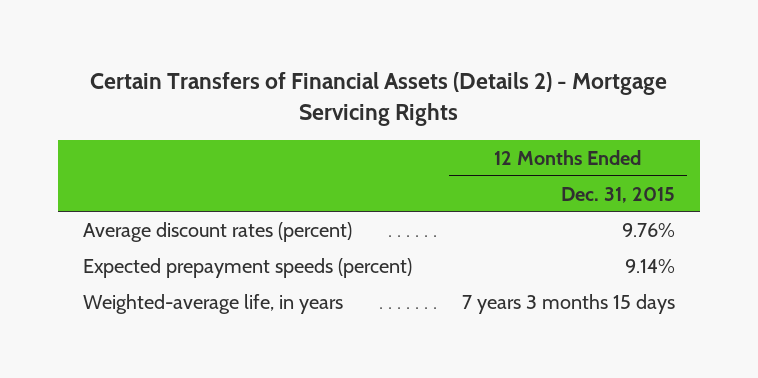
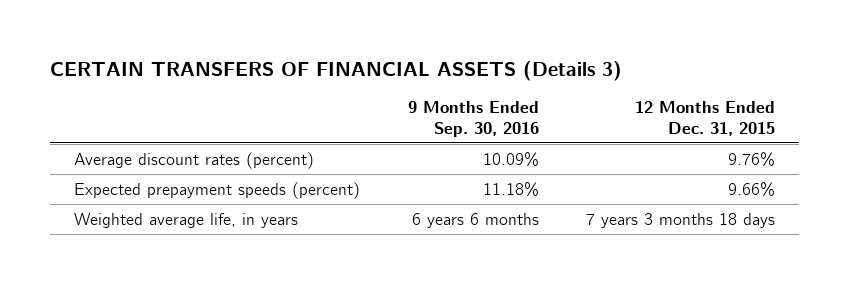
- Certain Transfers of Financial Assets (Details 2) - Mortgage Servicing Rights
+ CERTAIN TRANSFERS OF FINANCIAL ASSETS (Details 3)
- | 12 Months Ended Dec. 31, 2015
+ | 9 Months Ended Sep. 30, 2016 | 12 Months Ended Dec. 31, 2015
- Expected prepayment speeds (percent) | 9.14%
- Weighted-average life, in years | 7 years 3 months 15 days
+ Expected prepayment speeds (percent) | 11.18% | 9.66%
+ Weighted average life, in years | 6 years 6 months | 7 years 3 months 18 days

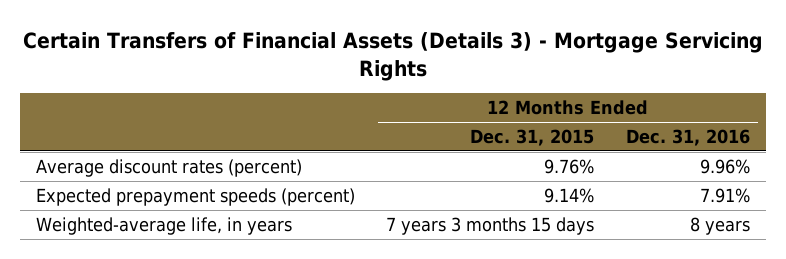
- CERTAIN TRANSFERS OF FINANCIAL ASSETS (Details 3)
+ Certain Transfers of Financial Assets (Details 3) - Mortgage Servicing Rights
- | 9 Months Ended Sep. 30, 2016 | 12 Months Ended Dec. 31, 2015
+ | 12 Months Ended Dec. 31, 2015 | 12 Months Ended Dec. 31, 2016
- Expected prepayment speeds (percent) | 11.18% | 9.66%
- Weighted average life, in years | 6 years 6 months | 7 years 3 months 18 days
+ Expected prepayment speeds (percent) | 9.14% | 7.91%
+ Weighted-average life, in years | 7 years 3 months 15 days | 8 years

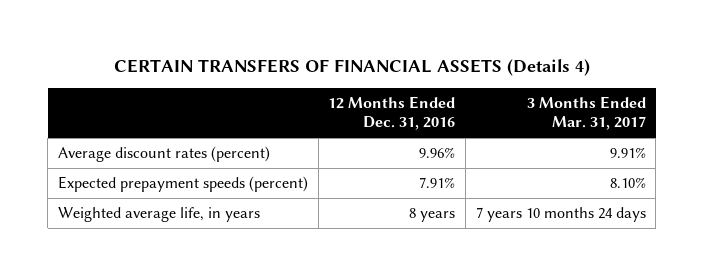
- Certain Transfers of Financial Assets (Details 3) - Mortgage Servicing Rights
+ CERTAIN TRANSFERS OF FINANCIAL ASSETS (Details 4)
- | 12 Months Ended Dec. 31, 2015 | 12 Months Ended Dec. 31, 2016
+ | 12 Months Ended Dec. 31, 2016 | 3 Months Ended Mar. 31, 2017
- Weighted-average life, in years | 7 years 3 months 15 days | 8 years
+ Weighted average life, in years | 8 years | 7 years 10 months 24 days

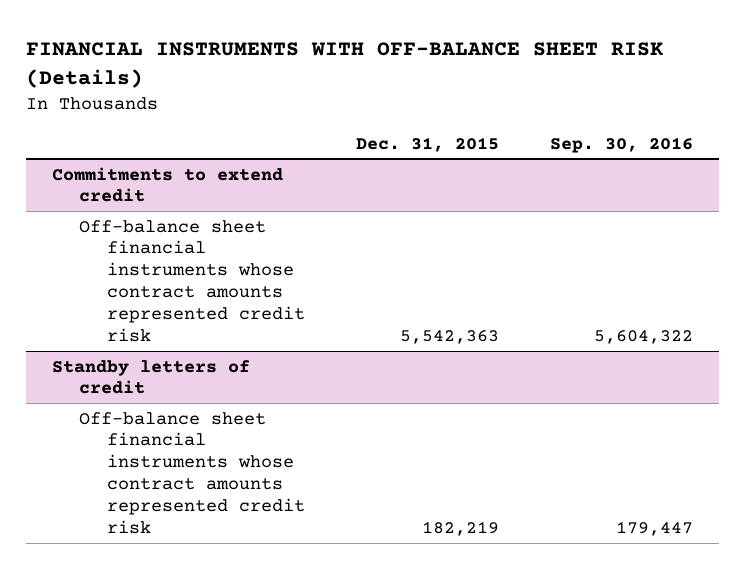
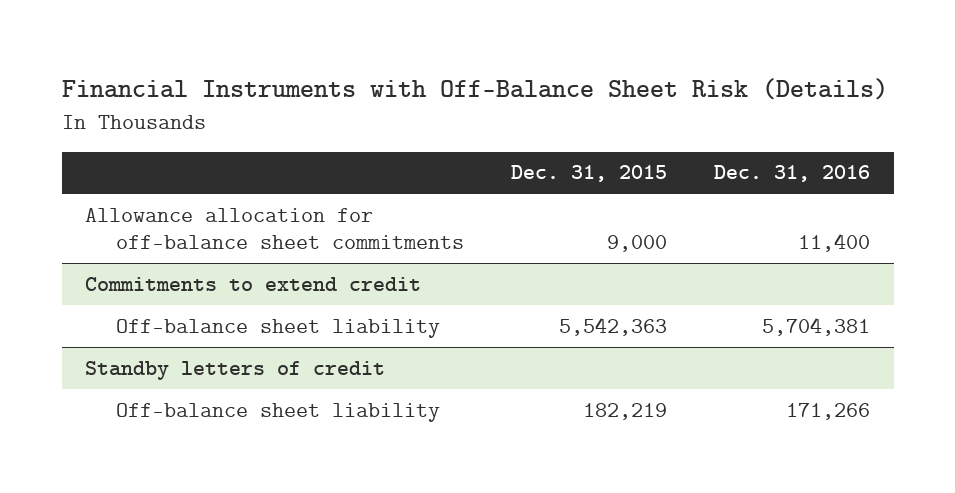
- FINANCIAL INSTRUMENTS WITH OFF-BALANCE SHEET RISK (Details)
+ Financial Instruments with Off-Balance Sheet Risk (Details)
- | Dec. 31, 2015 | Sep. 30, 2016
+ | Dec. 31, 2015 | Dec. 31, 2016
+ Allowance allocation for off-balance sheet commitments | 9,000 | 11,400
@ Commitments to extend credit
- Off-balance sheet financial instruments whose contract amounts represented credit risk | 5,542,363 | 5,604,322
+ Off-balance sheet liability | 5,542,363 | 5,704,381
@ Standby letters of credit
- Off-balance sheet financial instruments whose contract amounts represented credit risk | 182,219 | 179,447
+ Off-balance sheet liability | 182,219 | 171,266

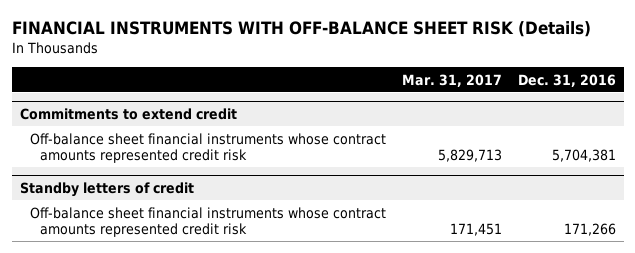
- Financial Instruments with Off-Balance Sheet Risk (Details)
+ FINANCIAL INSTRUMENTS WITH OFF-BALANCE SHEET RISK (Details)
- | Dec. 31, 2015 | Dec. 31, 2016
+ | Mar. 31, 2017 | Dec. 31, 2016
- Allowance allocation for off-balance sheet commitments | 9,000 | 11,400
@ Commitments to extend credit
- Off-balance sheet liability | 5,542,363 | 5,704,381
+ Off-balance sheet financial instruments whose contract amounts represented credit risk | 5,829,713 | 5,704,381
@ Standby letters of credit
- Off-balance sheet liability | 182,219 | 171,266
+ Off-balance sheet financial instruments whose contract amounts represented credit risk | 171,451 | 171,266

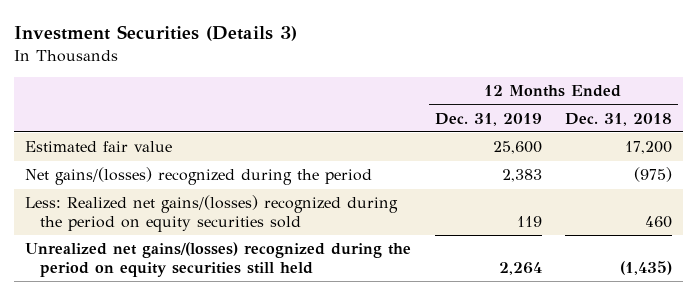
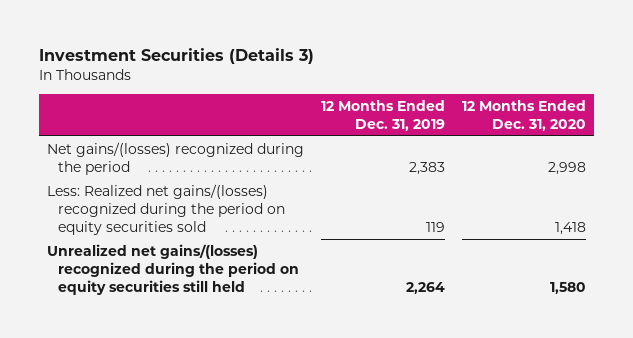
- | 12 Months Ended Dec. 31, 2019 | 12 Months Ended Dec. 31, 2018
+ | 12 Months Ended Dec. 31, 2019 | 12 Months Ended Dec. 31, 2020
- Estimated fair value | 25,600 | 17,200

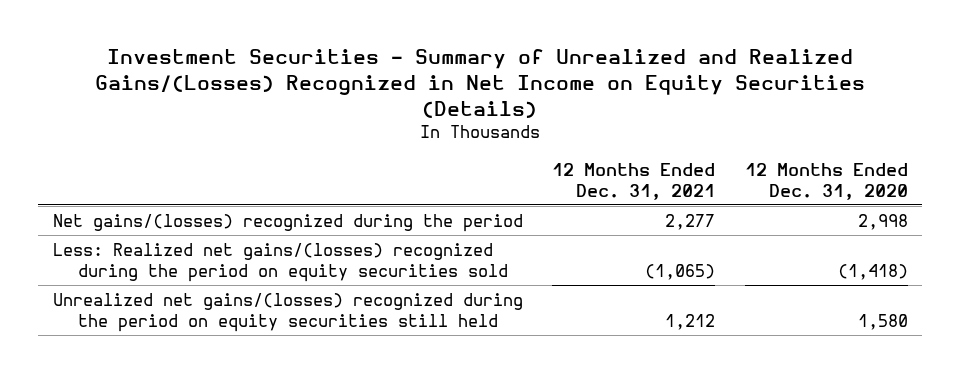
- Investment Securities (Details 3)
+ Investment Securities - Summary of Unrealized and Realized Gains/(Losses) Recognized in Net Income on Equity Securities (Details)
- | 12 Months Ended Dec. 31, 2019 | 12 Months Ended Dec. 31, 2020
+ | 12 Months Ended Dec. 31, 2021 | 12 Months Ended Dec. 31, 2020
- Less: Realized net gains/(losses) recognized during the period on equity securities sold | 119 | 1,418
+ Less: Realized net gains/(losses) recognized during the period on equity securities sold | (1,065) | (1,418)

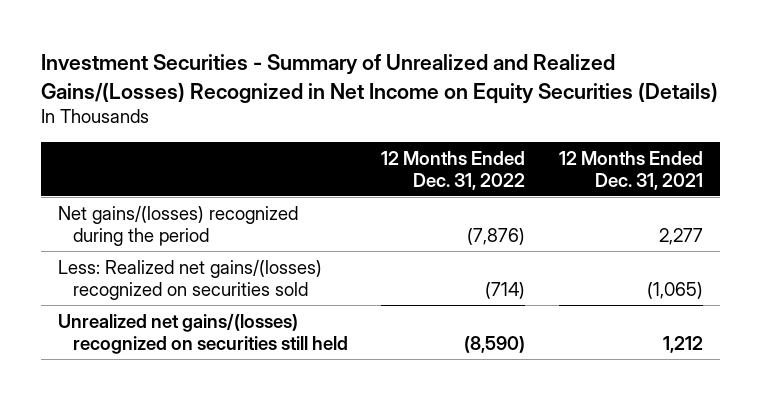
- | 12 Months Ended Dec. 31, 2021 | 12 Months Ended Dec. 31, 2020
+ | 12 Months Ended Dec. 31, 2022 | 12 Months Ended Dec. 31, 2021
- Less: Realized net gains/(losses) recognized during the period on equity securities sold | (1,065) | (1,418)
- Unrealized net gains/(losses) recognized during the period on equity securities still held | 1,212 | 1,580
+ Less: Realized net gains/(losses) recognized on securities sold | (714) | (1,065)
+ Unrealized net gains/(losses) recognized on securities still held | (8,590) | 1,212

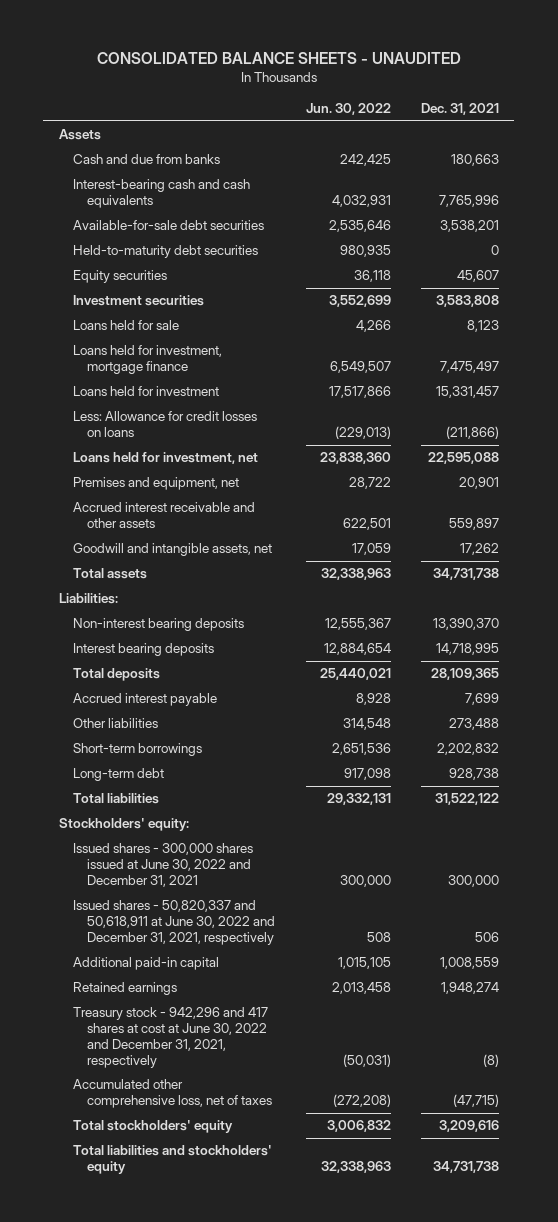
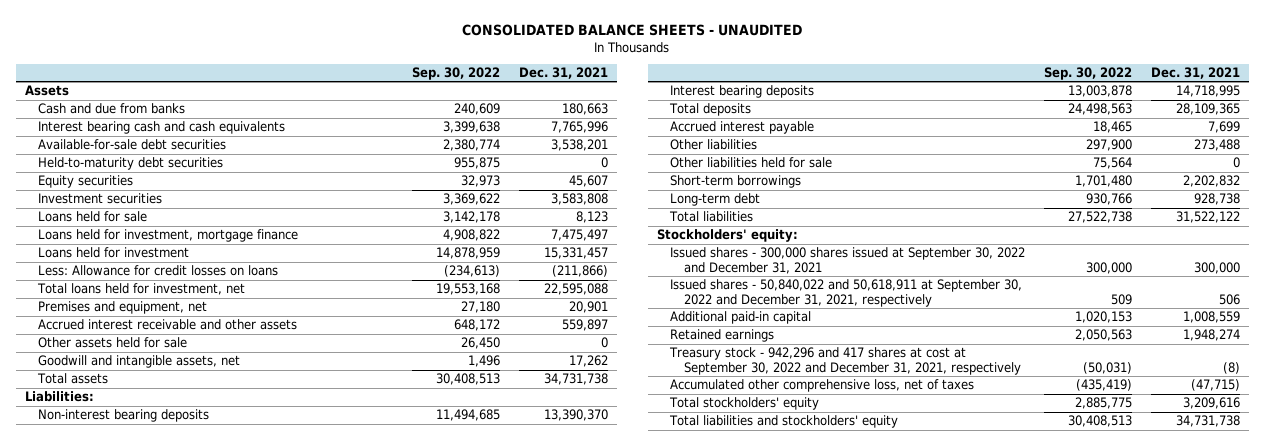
- | Jun. 30, 2022 | Dec. 31, 2021
+ | Sep. 30, 2022 | Dec. 31, 2021
- Interest-bearing cash and cash equivalents | 4,032,931 | 7,765,996
+ Interest bearing cash and cash equivalents | 3,399,638 | 7,765,996
- Loans held for investment, net | 23,838,360 | 22,595,088
+ Total loans held for investment, net | 19,553,168 | 22,595,088
+ Other assets held for sale | 26,450 | 0
+ Other liabilities held for sale | 75,564 | 0
- Issued shares - 300,000 shares issued at June 30, 2022 and December 31, 2021 | 300,000 | 300,000
- Issued shares - 50,820,337 and 50,618,911 at June 30, 2022 and December 31, 2021, respectively | 508 | 506
+ Issued shares - 300,000 shares issued at September 30, 2022 and December 31, 2021 | 300,000 | 300,000
+ Issued shares - 50,840,022 and 50,618,911 at September 30, 2022 and December 31, 2021, respectively | 509 | 506
- Treasury stock - 942,296 and 417 shares at cost at June 30, 2022 and December 31, 2021, respectively | (50,031) | (8)
+ Treasury stock - 942,296 and 417 shares at cost at September 30, 2022 and December 31, 2021, respectively | (50,031) | (8)

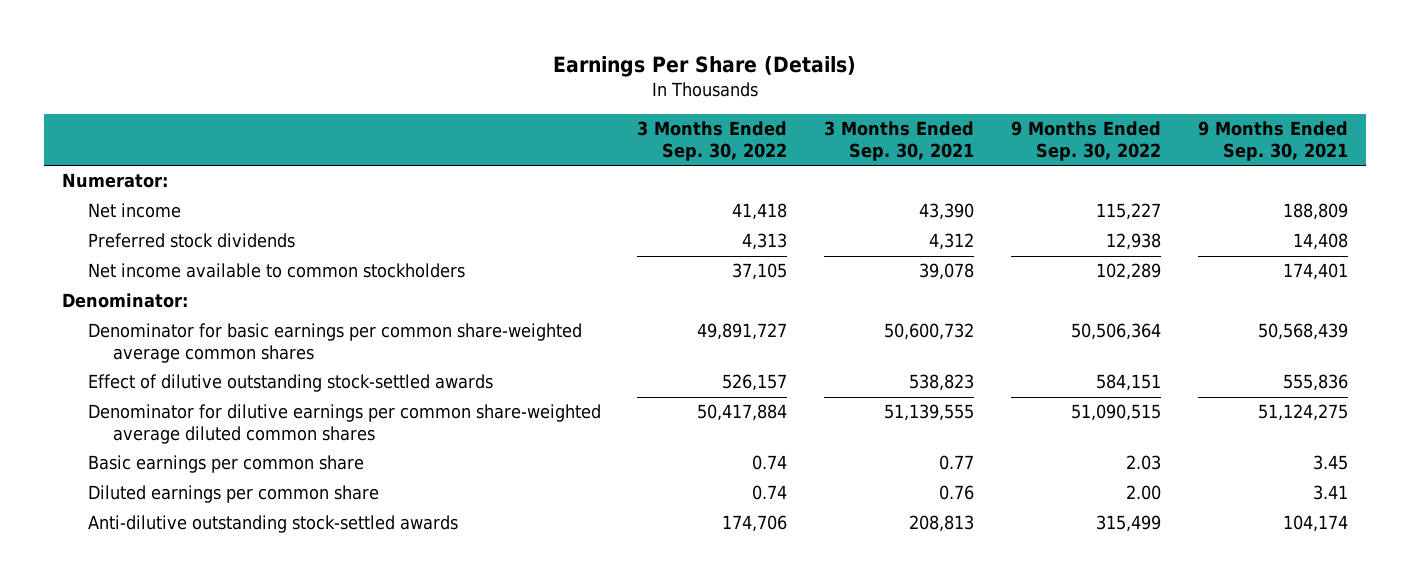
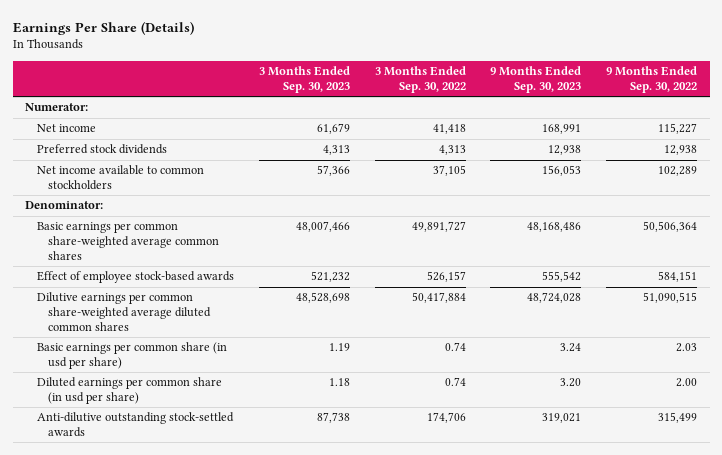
- | 3 Months Ended Sep. 30, 2022 | 3 Months Ended Sep. 30, 2021 | 9 Months Ended Sep. 30, 2022 | 9 Months Ended Sep. 30, 2021
+ | 3 Months Ended Sep. 30, 2023 | 3 Months Ended Sep. 30, 2022 | 9 Months Ended Sep. 30, 2023 | 9 Months Ended Sep. 30, 2022
- Denominator for basic earnings per common share-weighted average common shares | 49,891,727 | 50,600,732 | 50,506,364 | 50,568,439
- Effect of dilutive outstanding stock-settled awards | 526,157 | 538,823 | 584,151 | 555,836
- Denominator for dilutive earnings per common share-weighted average diluted common shares | 50,417,884 | 51,139,555 | 51,090,515 | 51,124,275
- Basic earnings per common share | 0.74 | 0.77 | 2.03 | 3.45
- Diluted earnings per common share | 0.74 | 0.76 | 2.00 | 3.41
+ Basic earnings per common share-weighted average common shares | 48,007,466 | 49,891,727 | 48,168,486 | 50,506,364
+ Effect of employee stock-based awards | 521,232 | 526,157 | 555,542 | 584,151
+ Dilutive earnings per common share-weighted average diluted common shares | 48,528,698 | 50,417,884 | 48,724,028 | 51,090,515
+ Basic earnings per common share (in usd per share) | 1.19 | 0.74 | 3.24 | 2.03
+ Diluted earnings per common share (in usd per share) | 1.18 | 0.74 | 3.20 | 2.00

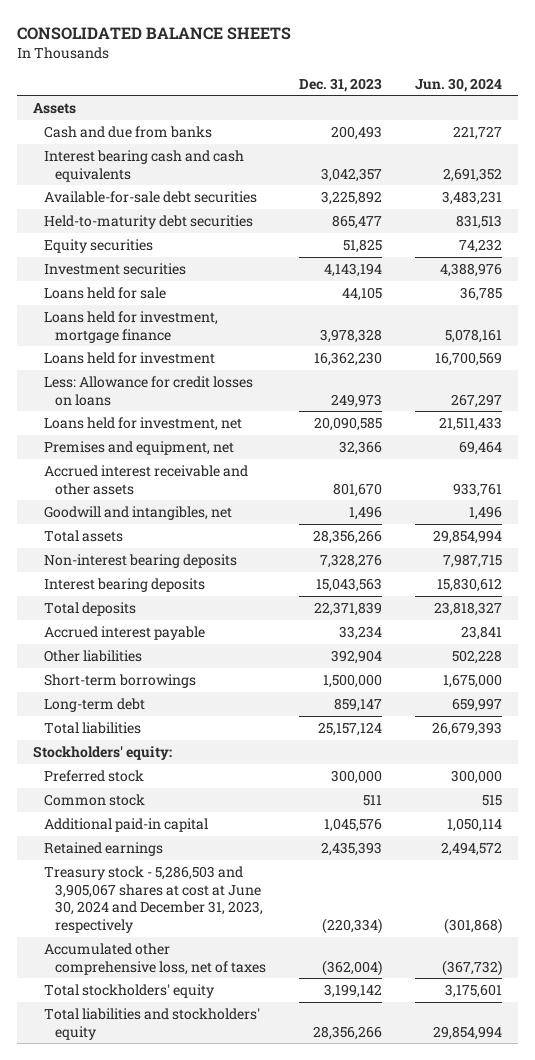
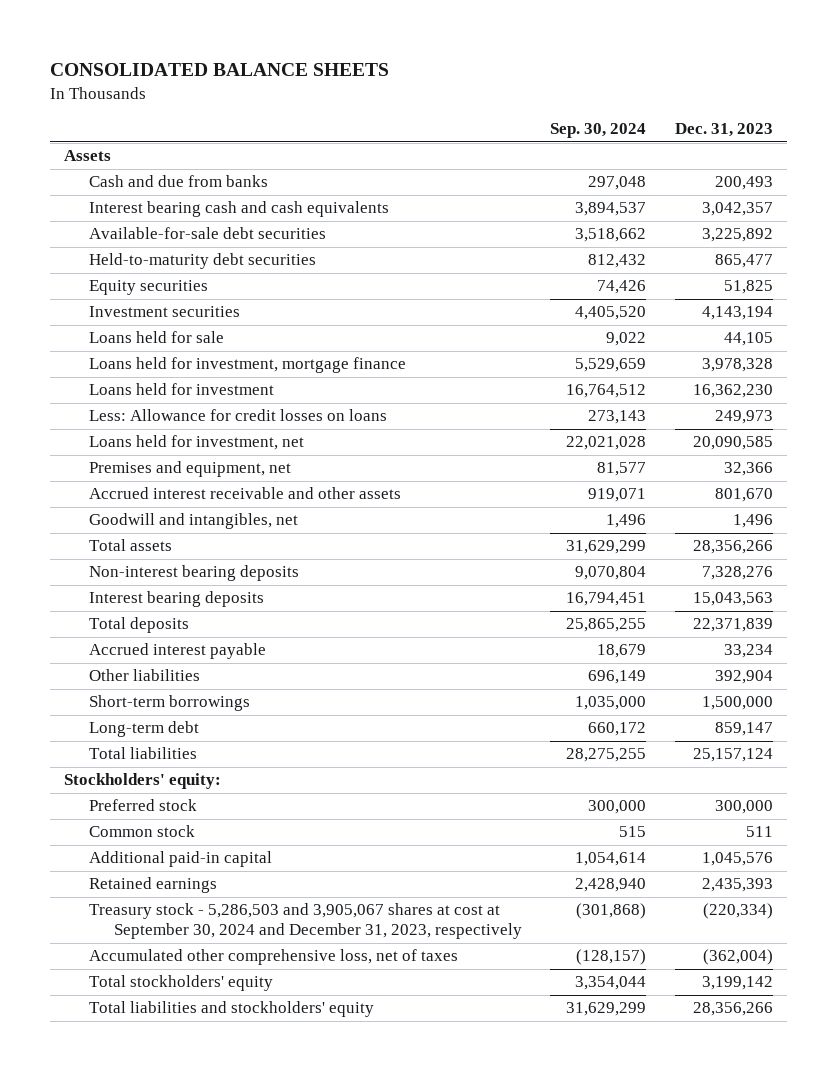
- | Dec. 31, 2023 | Jun. 30, 2024
+ | Sep. 30, 2024 | Dec. 31, 2023
- Treasury stock - 5,286,503 and 3,905,067 shares at cost at June 30, 2024 and December 31, 2023, respectively | (220,334) | (301,868)
+ Treasury stock - 5,286,503 and 3,905,067 shares at cost at September 30, 2024 and December 31, 2023, respectively | (301,868) | (220,334)

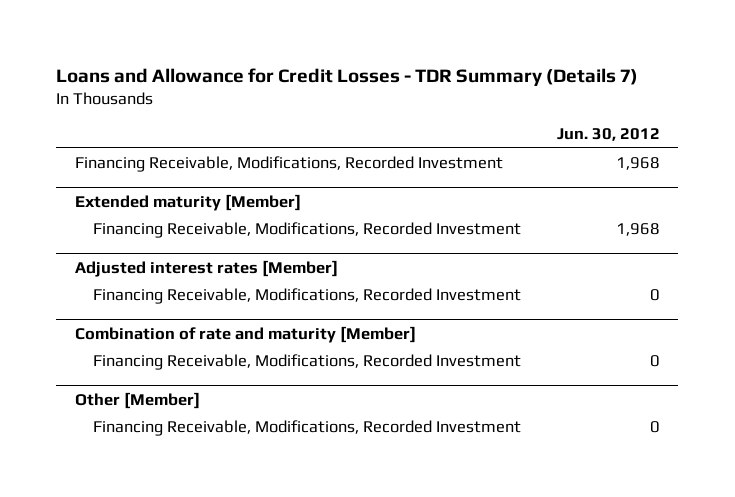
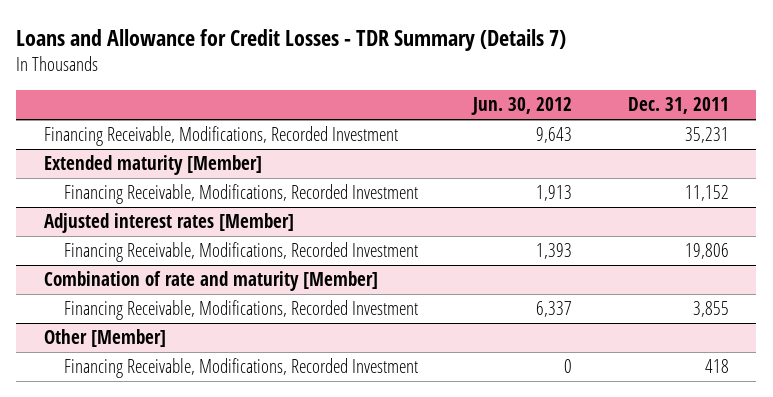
- | Jun. 30, 2012
+ | Jun. 30, 2012 | Dec. 31, 2011
- Financing Receivable, Modifications, Recorded Investment | 1,968
+ Financing Receivable, Modifications, Recorded Investment | 9,643 | 35,231
@ Extended maturity [Member]
- Financing Receivable, Modifications, Recorded Investment | 1,968
+ Financing Receivable, Modifications, Recorded Investment | 1,913 | 11,152
@ Adjusted interest rates [Member]
- Financing Receivable, Modifications, Recorded Investment | 0
+ Financing Receivable, Modifications, Recorded Investment | 1,393 | 19,806
@ Combination of rate and maturity [Member]
- Financing Receivable, Modifications, Recorded Investment | 0
+ Financing Receivable, Modifications, Recorded Investment | 6,337 | 3,855

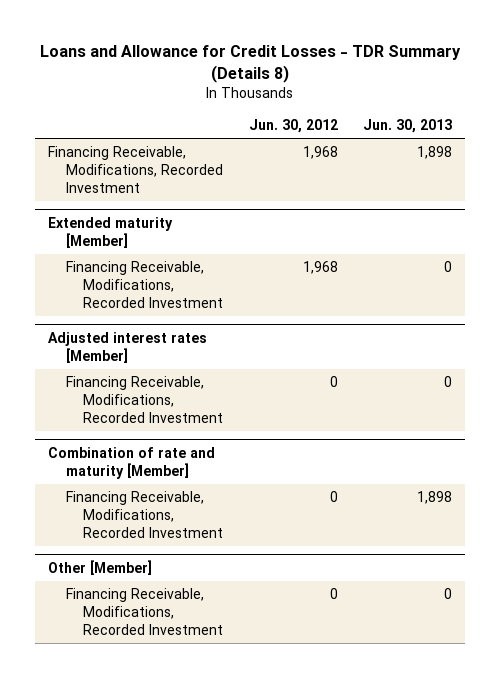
- Loans and Allowance for Credit Losses - TDR Summary (Details 7)
+ Loans and Allowance for Credit Losses - TDR Summary (Details 8)
- | Jun. 30, 2012 | Dec. 31, 2011
+ | Jun. 30, 2012 | Jun. 30, 2013
- Financing Receivable, Modifications, Recorded Investment | 9,643 | 35,231
+ Financing Receivable, Modifications, Recorded Investment | 1,968 | 1,898
@ Extended maturity [Member]
- Financing Receivable, Modifications, Recorded Investment | 1,913 | 11,152
+ Financing Receivable, Modifications, Recorded Investment | 1,968 | 0
@ Adjusted interest rates [Member]
- Financing Receivable, Modifications, Recorded Investment | 1,393 | 19,806
+ Financing Receivable, Modifications, Recorded Investment | 0 | 0
@ Combination of rate and maturity [Member]
- Financing Receivable, Modifications, Recorded Investment | 6,337 | 3,855
+ Financing Receivable, Modifications, Recorded Investment | 0 | 1,898

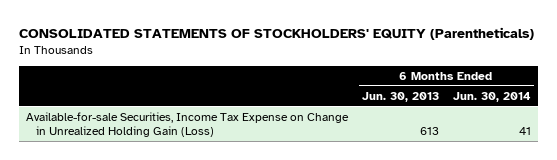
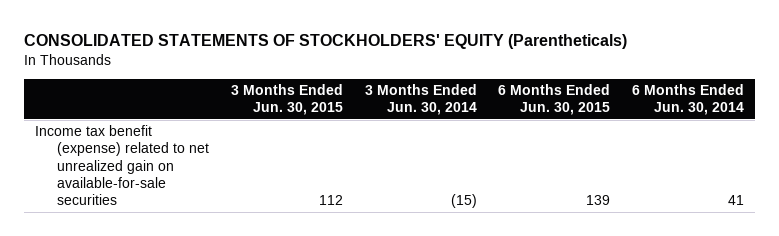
- | 6 Months Ended Jun. 30, 2013 | 6 Months Ended Jun. 30, 2014
+ | 3 Months Ended Jun. 30, 2015 | 3 Months Ended Jun. 30, 2014 | 6 Months Ended Jun. 30, 2015 | 6 Months Ended Jun. 30, 2014
- Available-for-sale Securities, Income Tax Expense on Change in Unrealized Holding Gain (Loss) | 613 | 41
+ Income tax benefit (expense) related to net unrealized gain on available-for-sale securities | 112 | (15) | 139 | 41

